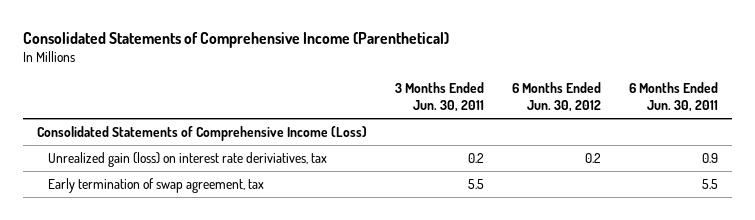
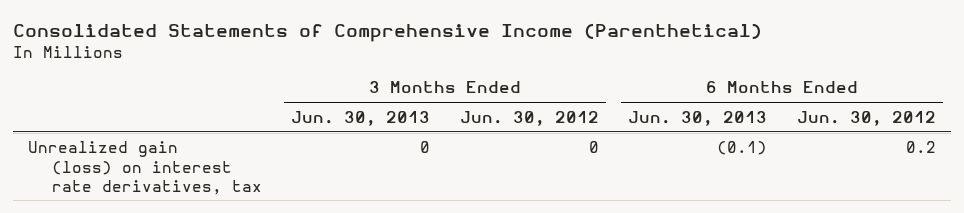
- | 3 Months Ended Jun. 30, 2011 | 6 Months Ended Jun. 30, 2012 | 6 Months Ended Jun. 30, 2011
+ | 3 Months Ended Jun. 30, 2013 | 3 Months Ended Jun. 30, 2012 | 6 Months Ended Jun. 30, 2013 | 6 Months Ended Jun. 30, 2012
- Consolidated Statements of Comprehensive Income (Loss)
- Unrealized gain (loss) on interest rate deriviatives, tax | 0.2 | 0.2 | 0.9
- Early termination of swap agreement, tax | 5.5 | | 5.5
+ Unrealized gain (loss) on interest rate derivatives, tax | 0 | 0 | (0.1) | 0.2

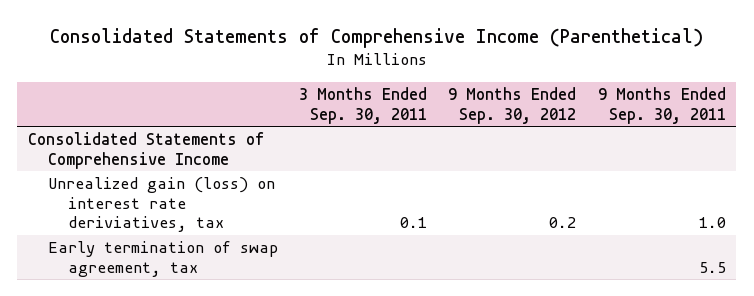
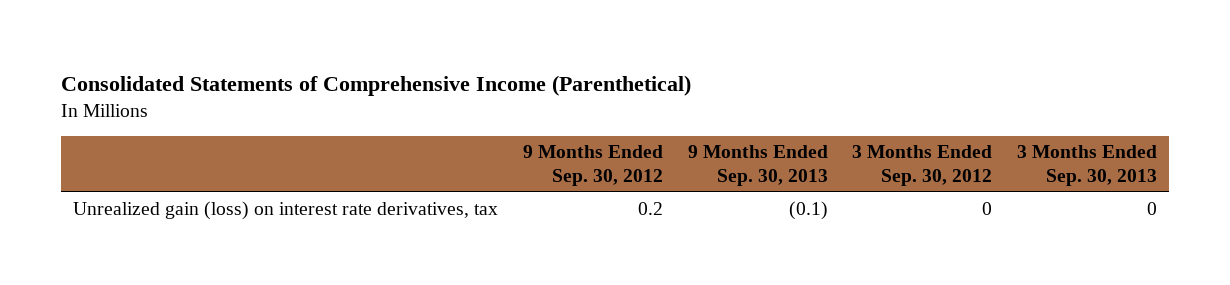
- | 3 Months Ended Sep. 30, 2011 | 9 Months Ended Sep. 30, 2012 | 9 Months Ended Sep. 30, 2011
+ | 9 Months Ended Sep. 30, 2012 | 9 Months Ended Sep. 30, 2013 | 3 Months Ended Sep. 30, 2012 | 3 Months Ended Sep. 30, 2013
- Consolidated Statements of Comprehensive Income
- Unrealized gain (loss) on interest rate deriviatives, tax | 0.1 | 0.2 | 1.0
- Early termination of swap agreement, tax | | | 5.5
+ Unrealized gain (loss) on interest rate derivatives, tax | 0.2 | (0.1) | 0 | 0

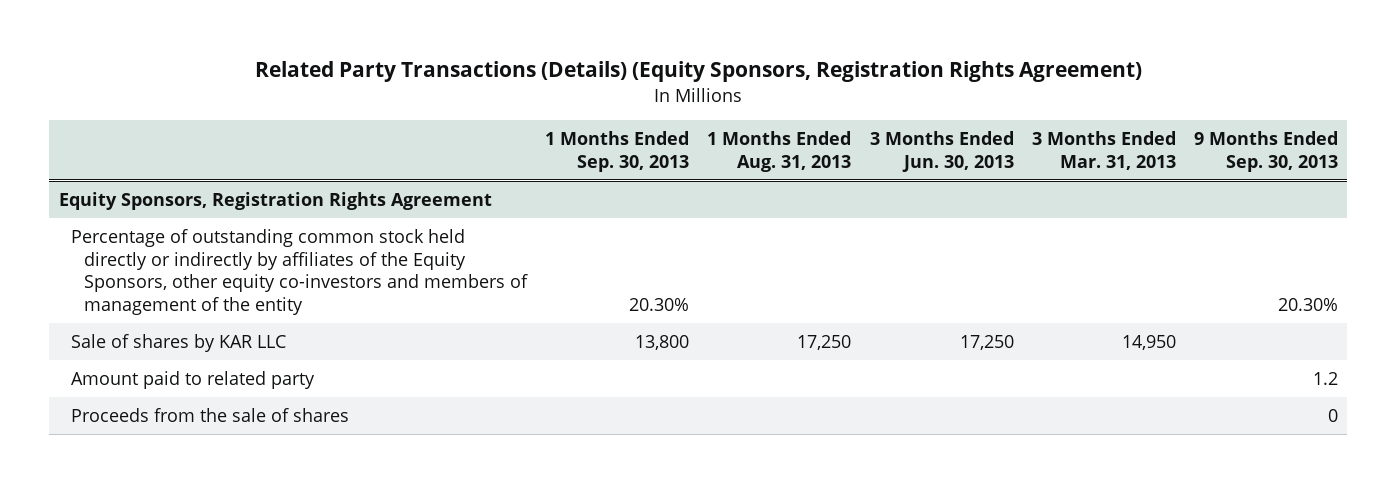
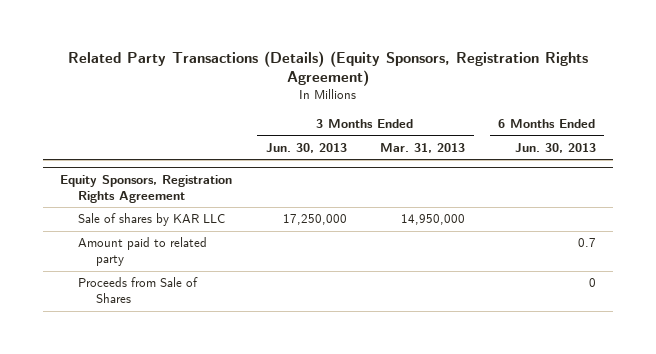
- | 1 Months Ended Sep. 30, 2013 | 1 Months Ended Aug. 31, 2013 | 3 Months Ended Jun. 30, 2013 | 3 Months Ended Mar. 31, 2013 | 9 Months Ended Sep. 30, 2013
+ | 3 Months Ended Jun. 30, 2013 | 3 Months Ended Mar. 31, 2013 | 6 Months Ended Jun. 30, 2013
@ Equity Sponsors, Registration Rights Agreement
- Percentage of outstanding common stock held directly or indirectly by affiliates of the Equity Sponsors, other equity co-investors and members of management of the entity | 20.30% | | | | 20.30%
- Sale of shares by KAR LLC | 13,800 | 17,250 | 17,250 | 14,950 |
+ Sale of shares by KAR LLC | 17,250,000 | 14,950,000 |
- Proceeds from the sale of shares | | | | | 0
+ Proceeds from Sale of Shares | | | 0

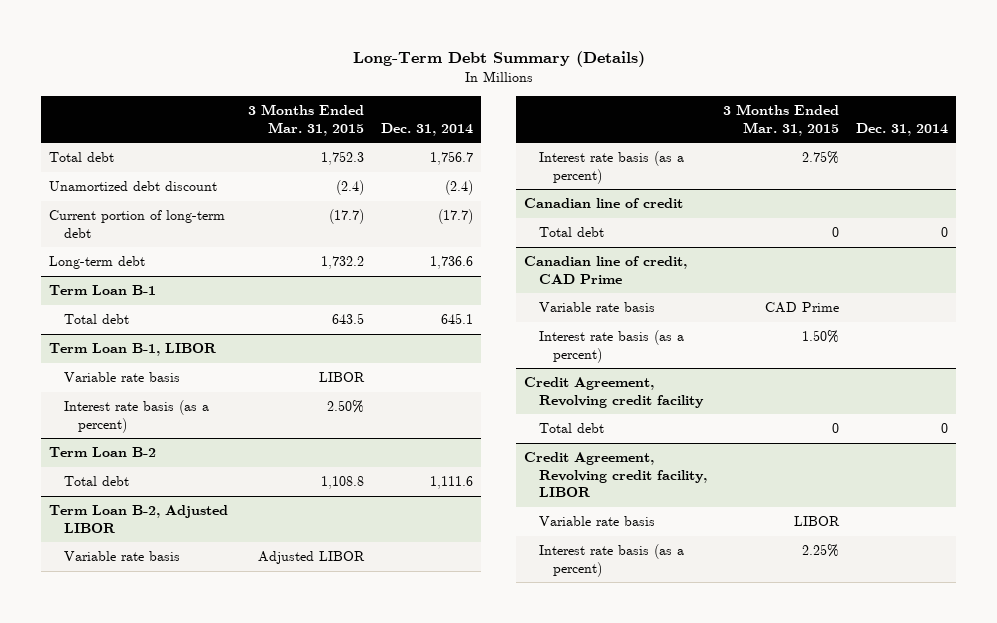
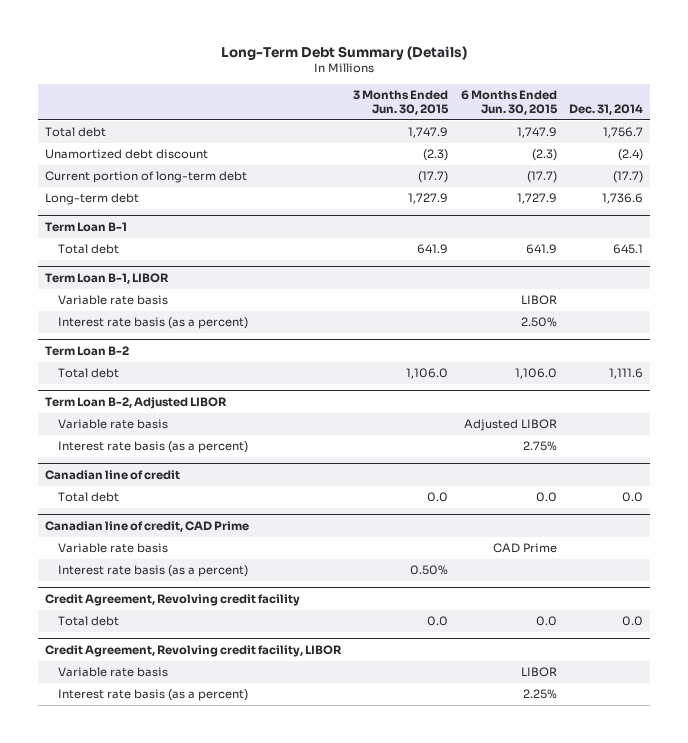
- | 3 Months Ended Mar. 31, 2015 | Dec. 31, 2014
+ | 3 Months Ended Jun. 30, 2015 | 6 Months Ended Jun. 30, 2015 | Dec. 31, 2014
@ Canadian line of credit
- Total debt | 0 | 0
+ Total debt | 0.0 | 0.0 | 0.0
@ Credit Agreement, Revolving credit facility
- Total debt | 0 | 0
+ Total debt | 0.0 | 0.0 | 0.0

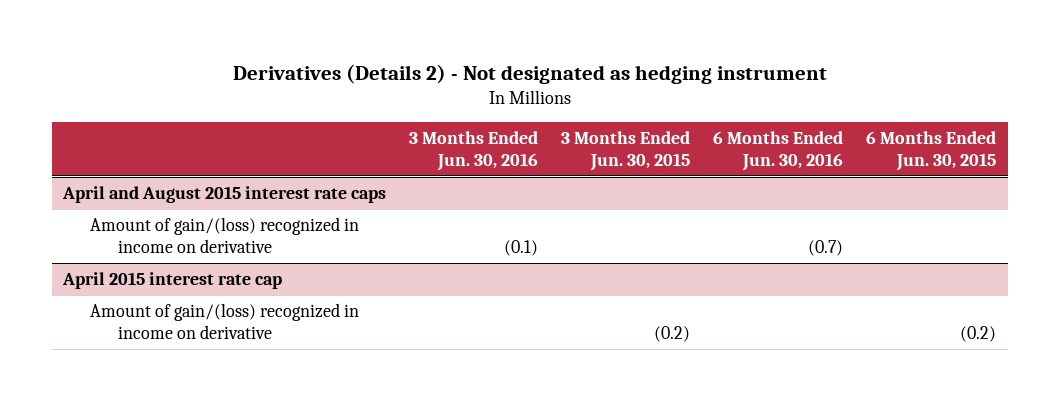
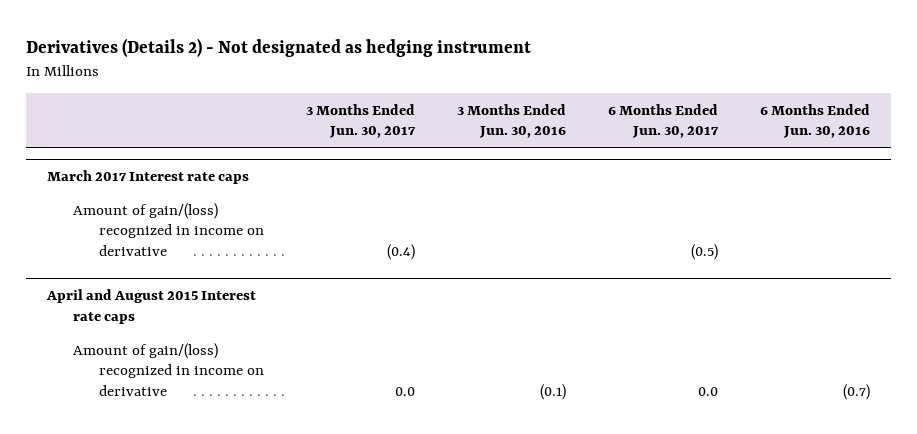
- | 3 Months Ended Jun. 30, 2016 | 3 Months Ended Jun. 30, 2015 | 6 Months Ended Jun. 30, 2016 | 6 Months Ended Jun. 30, 2015
+ | 3 Months Ended Jun. 30, 2017 | 3 Months Ended Jun. 30, 2016 | 6 Months Ended Jun. 30, 2017 | 6 Months Ended Jun. 30, 2016
- April and August 2015 interest rate caps
+ March 2017 Interest rate caps
+ Amount of gain/(loss) recognized in income on derivative | (0.4) | | (0.5) |
+ April and August 2015 Interest rate caps
- April 2015 interest rate cap
- Amount of gain/(loss) recognized in income on derivative | | (0.2) | | (0.2)

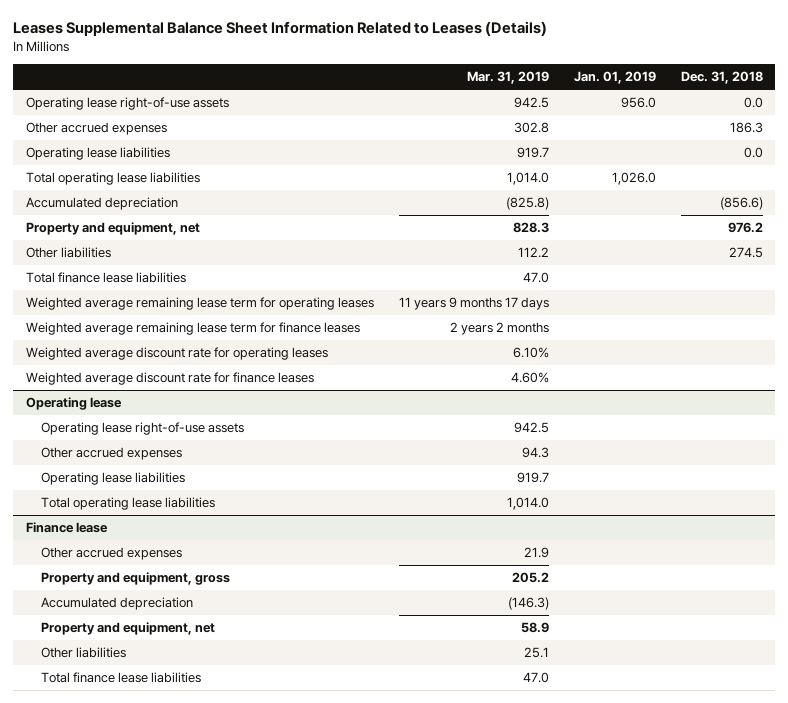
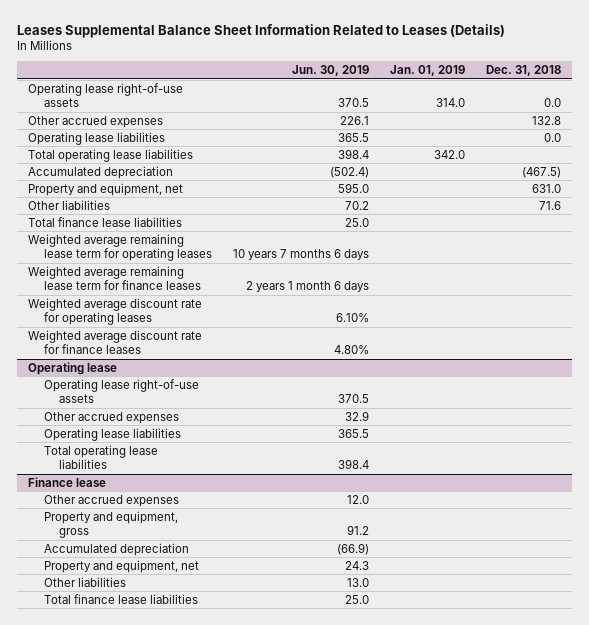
- | Mar. 31, 2019 | Jan. 01, 2019 | Dec. 31, 2018
+ | Jun. 30, 2019 | Jan. 01, 2019 | Dec. 31, 2018
- Operating lease right-of-use assets | 942.5 | 956.0 | 0.0
- Other accrued expenses | 302.8 | | 186.3
+ Operating lease right-of-use assets | 370.5 | 314.0 | 0.0
+ Other accrued expenses | 226.1 | | 132.8
- Total operating lease liabilities | 1,014.0 | 1,026.0 |
- Accumulated depreciation | (825.8) | | (856.6)
- Property and equipment, net | 828.3 | | 976.2
- Other liabilities | 112.2 | | 274.5
+ Total operating lease liabilities | 398.4 | 342.0 |
+ Accumulated depreciation | (502.4) | | (467.5)
+ Property and equipment, net | 595.0 | | 631.0
+ Other liabilities | 70.2 | | 71.6

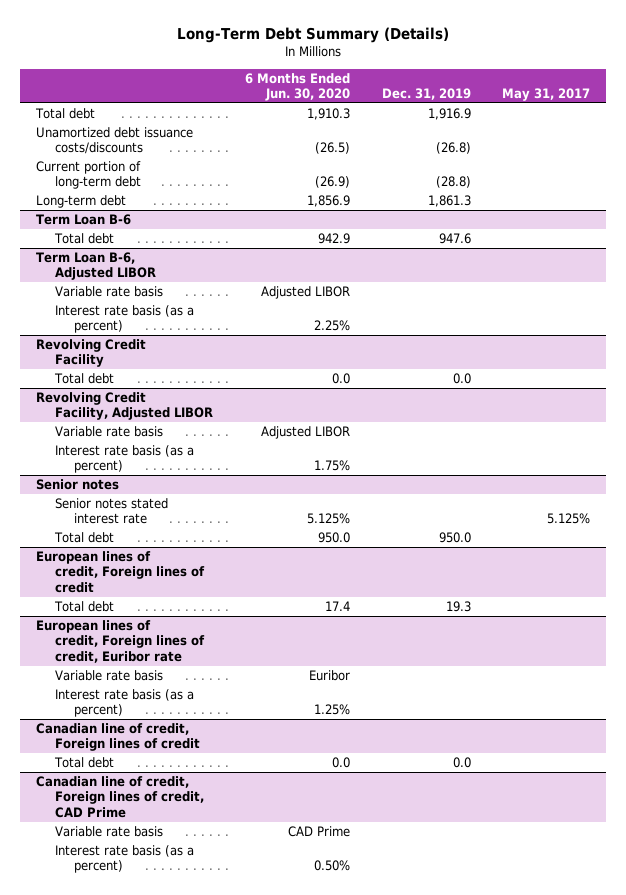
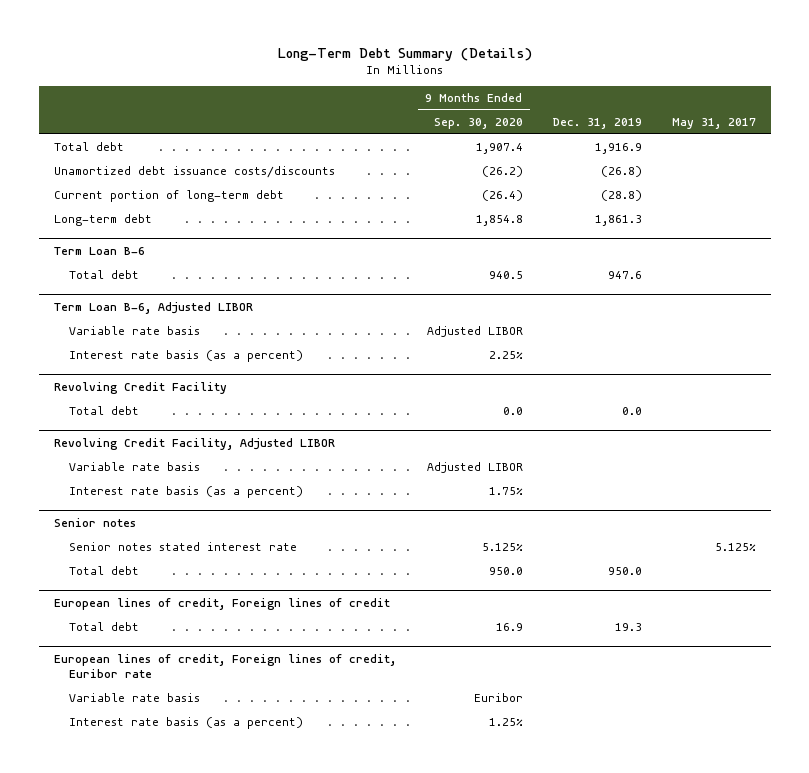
- | 6 Months Ended Jun. 30, 2020 | Dec. 31, 2019 | May 31, 2017
+ | 9 Months Ended Sep. 30, 2020 | Dec. 31, 2019 | May 31, 2017
- Canadian line of credit, Foreign lines of credit
- Total debt | 0.0 | 0.0 |
- Canadian line of credit, Foreign lines of credit, CAD Prime
- Variable rate basis | CAD Prime | |
- Interest rate basis (as a percent) | 0.50% | |

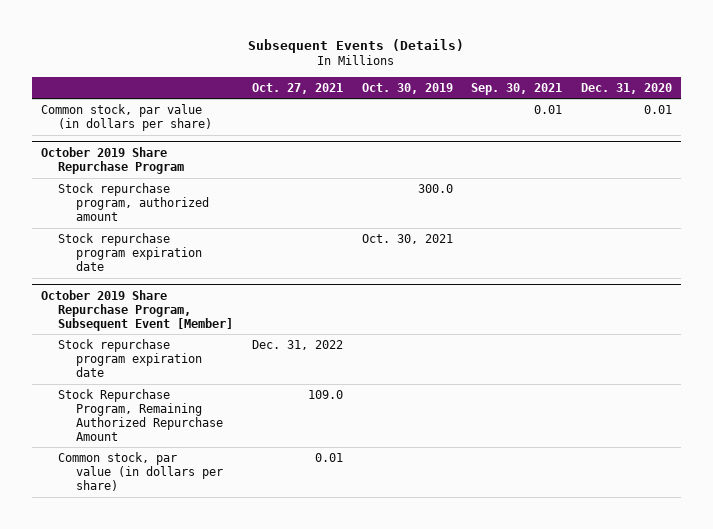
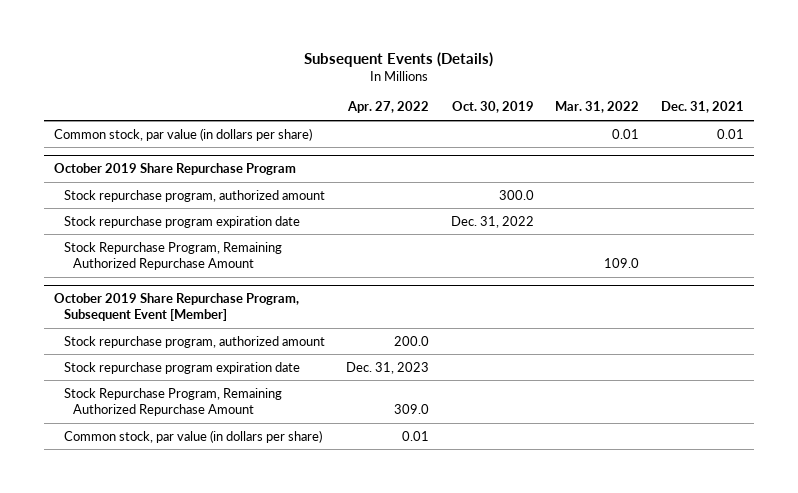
- | Oct. 27, 2021 | Oct. 30, 2019 | Sep. 30, 2021 | Dec. 31, 2020
+ | Apr. 27, 2022 | Oct. 30, 2019 | Mar. 31, 2022 | Dec. 31, 2021
@ October 2019 Share Repurchase Program
- Stock repurchase program expiration date | | Oct. 30, 2021 | |
+ Stock repurchase program expiration date | | Dec. 31, 2022 | |
+ Stock Repurchase Program, Remaining Authorized Repurchase Amount | | | 109.0 |
@ October 2019 Share Repurchase Program, Subsequent Event [Member]
+ Stock repurchase program, authorized amount | 200.0 | | |

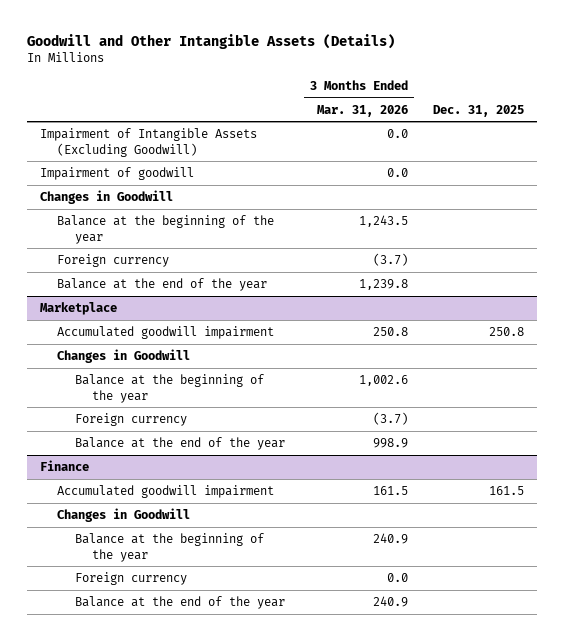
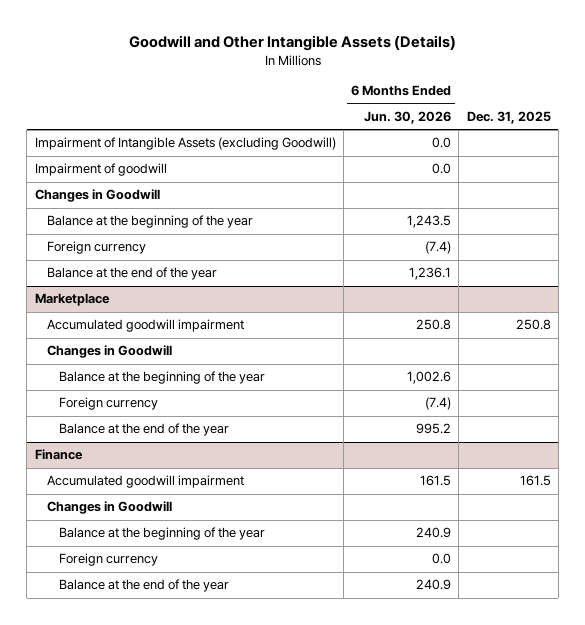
- | 3 Months Ended Mar. 31, 2026 | Dec. 31, 2025
+ | 6 Months Ended Jun. 30, 2026 | Dec. 31, 2025
- Impairment of Intangible Assets (Excluding Goodwill) | 0.0 |
+ Impairment of Intangible Assets (excluding Goodwill) | 0.0 |

